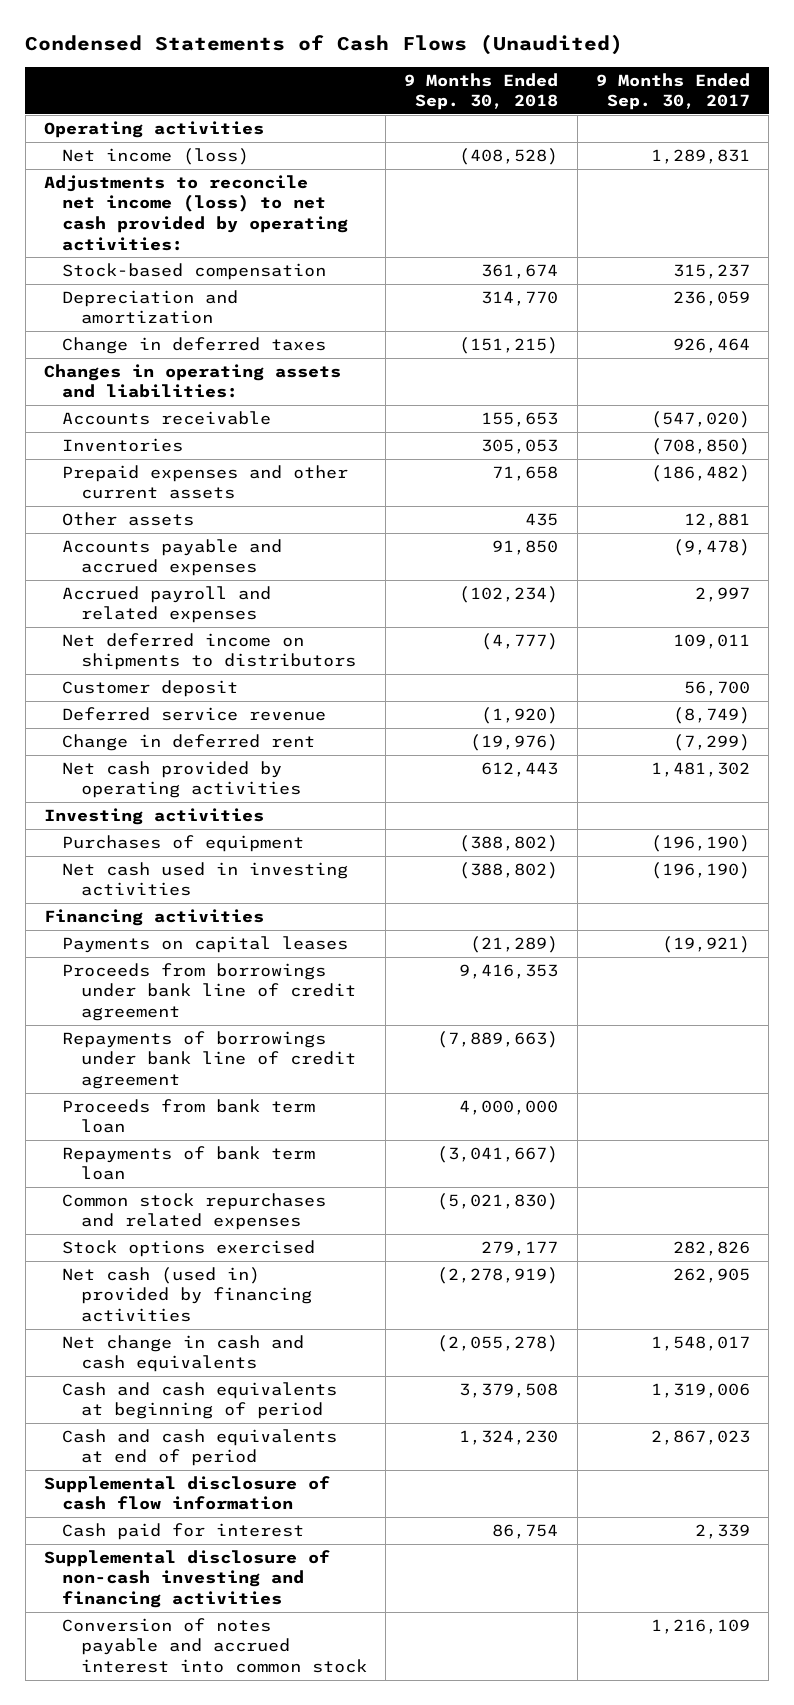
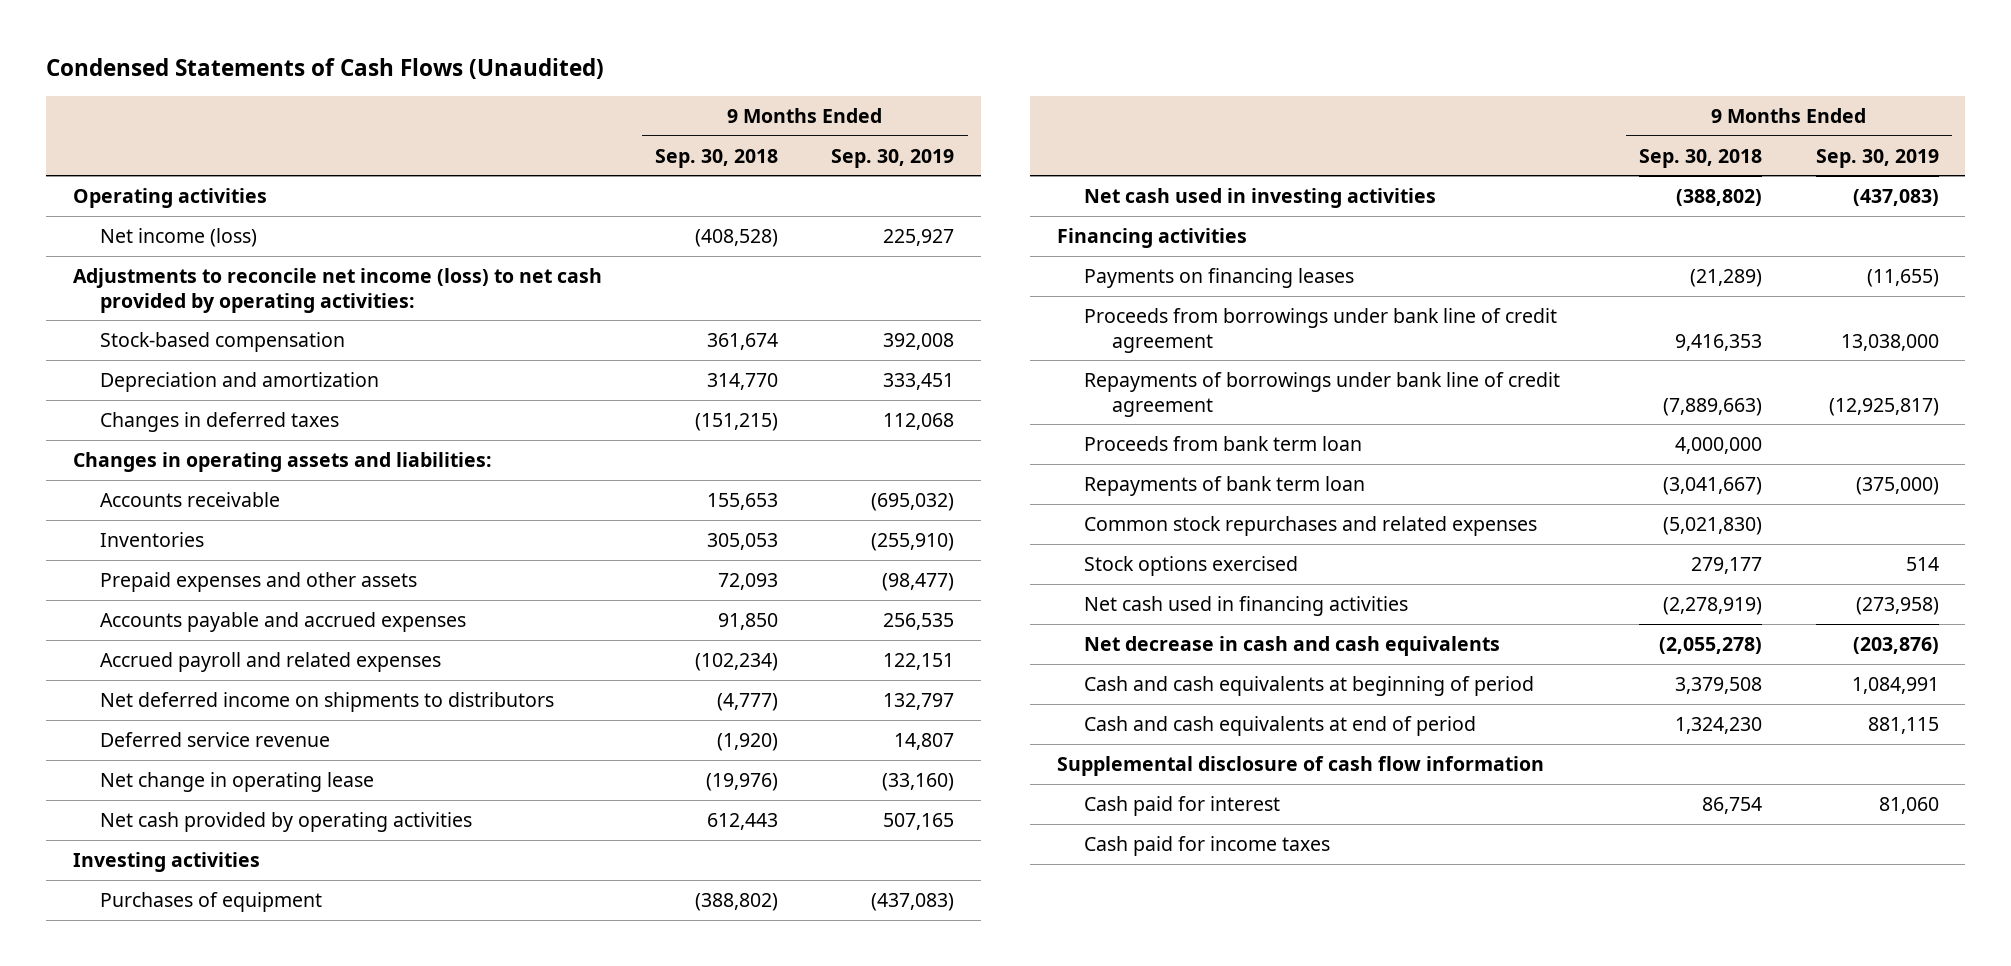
- | 9 Months Ended Sep. 30, 2018 | 9 Months Ended Sep. 30, 2017
+ | 9 Months Ended Sep. 30, 2018 | 9 Months Ended Sep. 30, 2019
- Change in deferred taxes | (151,215) | 926,464
+ Changes in deferred taxes | (151,215) | 112,068
- Prepaid expenses and other current assets | 71,658 | (186,482)
- Other assets | 435 | 12,881
+ Prepaid expenses and other assets | 72,093 | (98,477)
- Customer deposit | | 56,700
- Change in deferred rent | (19,976) | (7,299)
+ Net change in operating lease | (19,976) | (33,160)
- Payments on capital leases | (21,289) | (19,921)
+ Payments on financing leases | (21,289) | (11,655)
- Net cash (used in) provided by financing activities | (2,278,919) | 262,905
- Net change in cash and cash equivalents | (2,055,278) | 1,548,017
+ Net cash used in financing activities | (2,278,919) | (273,958)
+ Net decrease in cash and cash equivalents | (2,055,278) | (203,876)
- Supplemental disclosure of non-cash investing and financing activities
- Conversion of notes payable and accrued interest into common stock | | 1,216,109
+ Cash paid for income taxes

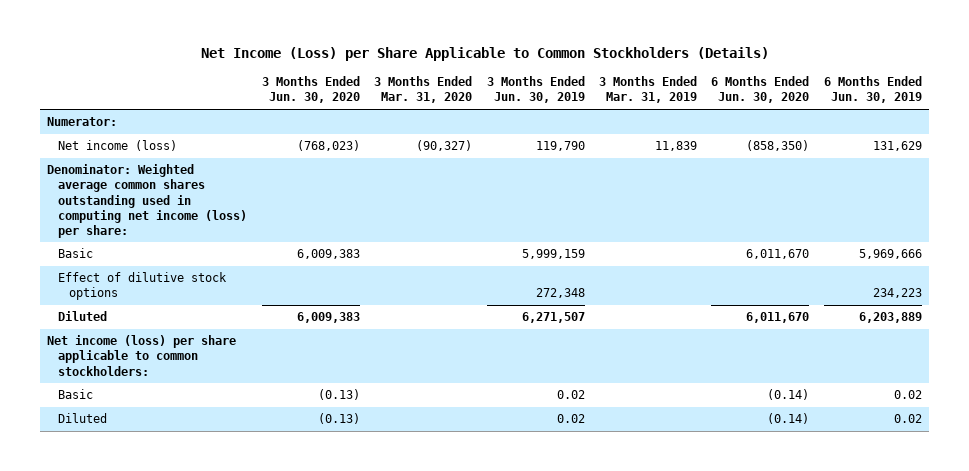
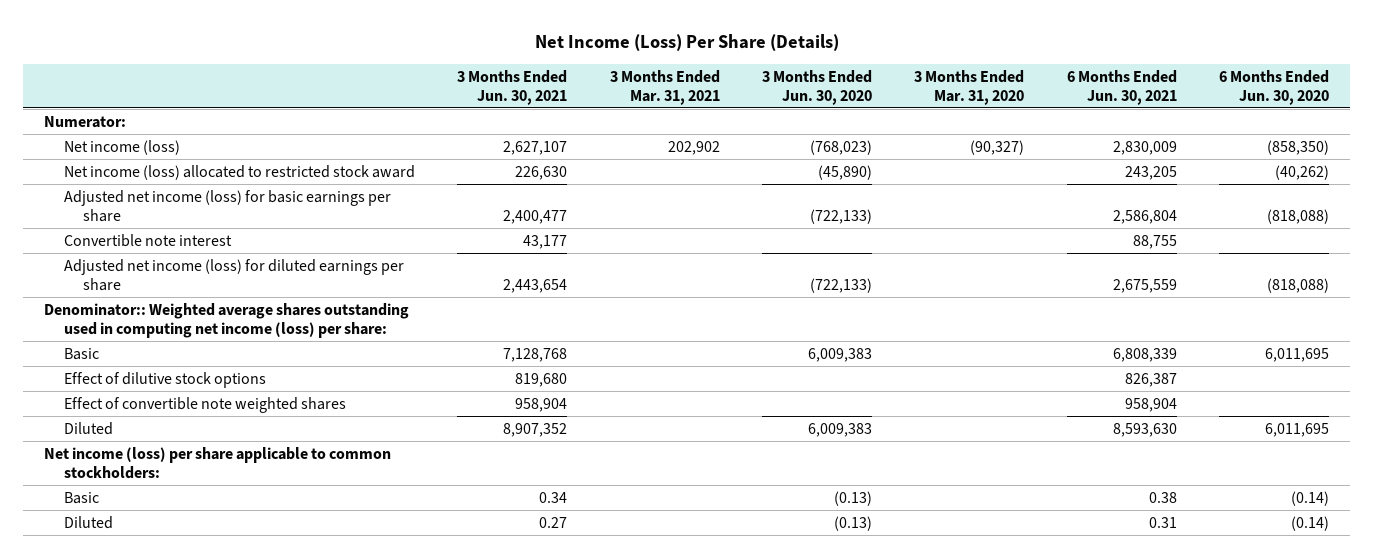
- Net Income (Loss) per Share Applicable to Common Stockholders (Details)
+ Net Income (Loss) Per Share (Details)
- | 3 Months Ended Jun. 30, 2020 | 3 Months Ended Mar. 31, 2020 | 3 Months Ended Jun. 30, 2019 | 3 Months Ended Mar. 31, 2019 | 6 Months Ended Jun. 30, 2020 | 6 Months Ended Jun. 30, 2019
+ | 3 Months Ended Jun. 30, 2021 | 3 Months Ended Mar. 31, 2021 | 3 Months Ended Jun. 30, 2020 | 3 Months Ended Mar. 31, 2020 | 6 Months Ended Jun. 30, 2021 | 6 Months Ended Jun. 30, 2020
- Denominator: Weighted average common shares outstanding used in computing net income (loss) per share:
- Basic | 6,009,383 | | 5,999,159 | | 6,011,670 | 5,969,666
+ Net income (loss) allocated to restricted stock award | 226,630 | | (45,890) | | 243,205 | (40,262)
+ Adjusted net income (loss) for basic earnings per share | 2,400,477 | | (722,133) | | 2,586,804 | (818,088)
+ Convertible note interest | 43,177 | | | | 88,755 |
+ Adjusted net income (loss) for diluted earnings per share | 2,443,654 | | (722,133) | | 2,675,559 | (818,088)
+ Denominator:: Weighted average shares outstanding used in computing net income (loss) per share:
+ Basic | 7,128,768 | | 6,009,383 | | 6,808,339 | 6,011,695
- Diluted | 6,009,383 | | 6,271,507 | | 6,011,670 | 6,203,889
+ Effect of convertible note weighted shares | 958,904 | | | | 958,904 |
+ Diluted | 8,907,352 | | 6,009,383 | | 8,593,630 | 6,011,695

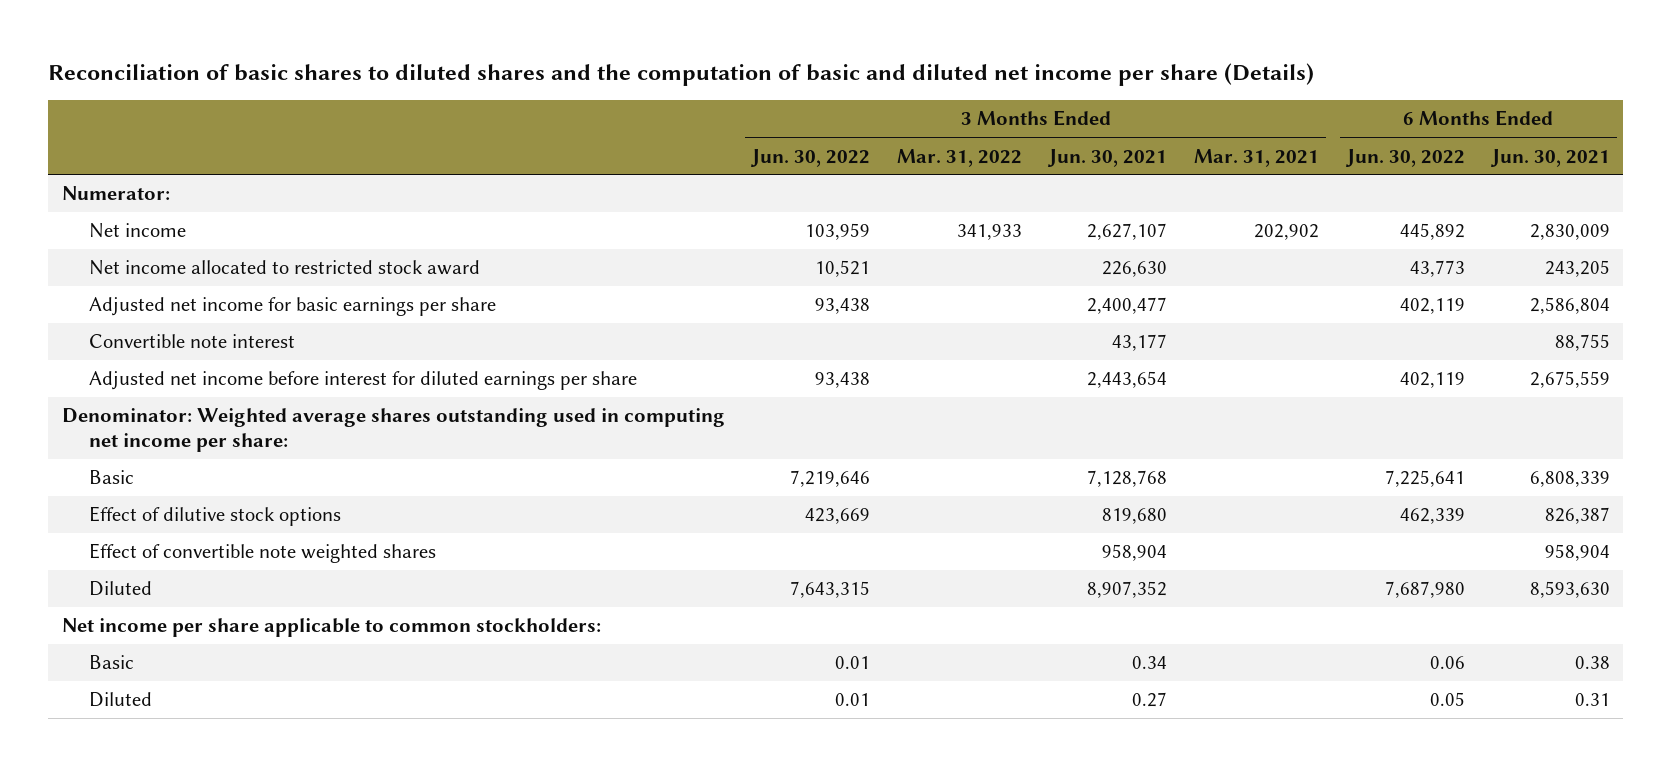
- Net Income (Loss) Per Share (Details)
+ Reconciliation of basic shares to diluted shares and the computation of basic and diluted net income per share (Details)
- | 3 Months Ended Jun. 30, 2021 | 3 Months Ended Mar. 31, 2021 | 3 Months Ended Jun. 30, 2020 | 3 Months Ended Mar. 31, 2020 | 6 Months Ended Jun. 30, 2021 | 6 Months Ended Jun. 30, 2020
+ | 3 Months Ended Jun. 30, 2022 | 3 Months Ended Mar. 31, 2022 | 3 Months Ended Jun. 30, 2021 | 3 Months Ended Mar. 31, 2021 | 6 Months Ended Jun. 30, 2022 | 6 Months Ended Jun. 30, 2021
- Net income (loss) | 2,627,107 | 202,902 | (768,023) | (90,327) | 2,830,009 | (858,350)
- Net income (loss) allocated to restricted stock award | 226,630 | | (45,890) | | 243,205 | (40,262)
- Adjusted net income (loss) for basic earnings per share | 2,400,477 | | (722,133) | | 2,586,804 | (818,088)
+ Net income | 103,959 | 341,933 | 2,627,107 | 202,902 | 445,892 | 2,830,009
+ Net income allocated to restricted stock award | 10,521 | | 226,630 | | 43,773 | 243,205
+ Adjusted net income for basic earnings per share | 93,438 | | 2,400,477 | | 402,119 | 2,586,804
- Adjusted net income (loss) for diluted earnings per share | 2,443,654 | | (722,133) | | 2,675,559 | (818,088)
- Denominator:: Weighted average shares outstanding used in computing net income (loss) per share:
+ Adjusted net income before interest for diluted earnings per share | 93,438 | | 2,443,654 | | 402,119 | 2,675,559
+ Denominator: Weighted average shares outstanding used in computing net income per share:
- Net income (loss) per share applicable to common stockholders:
+ Net income per share applicable to common stockholders:

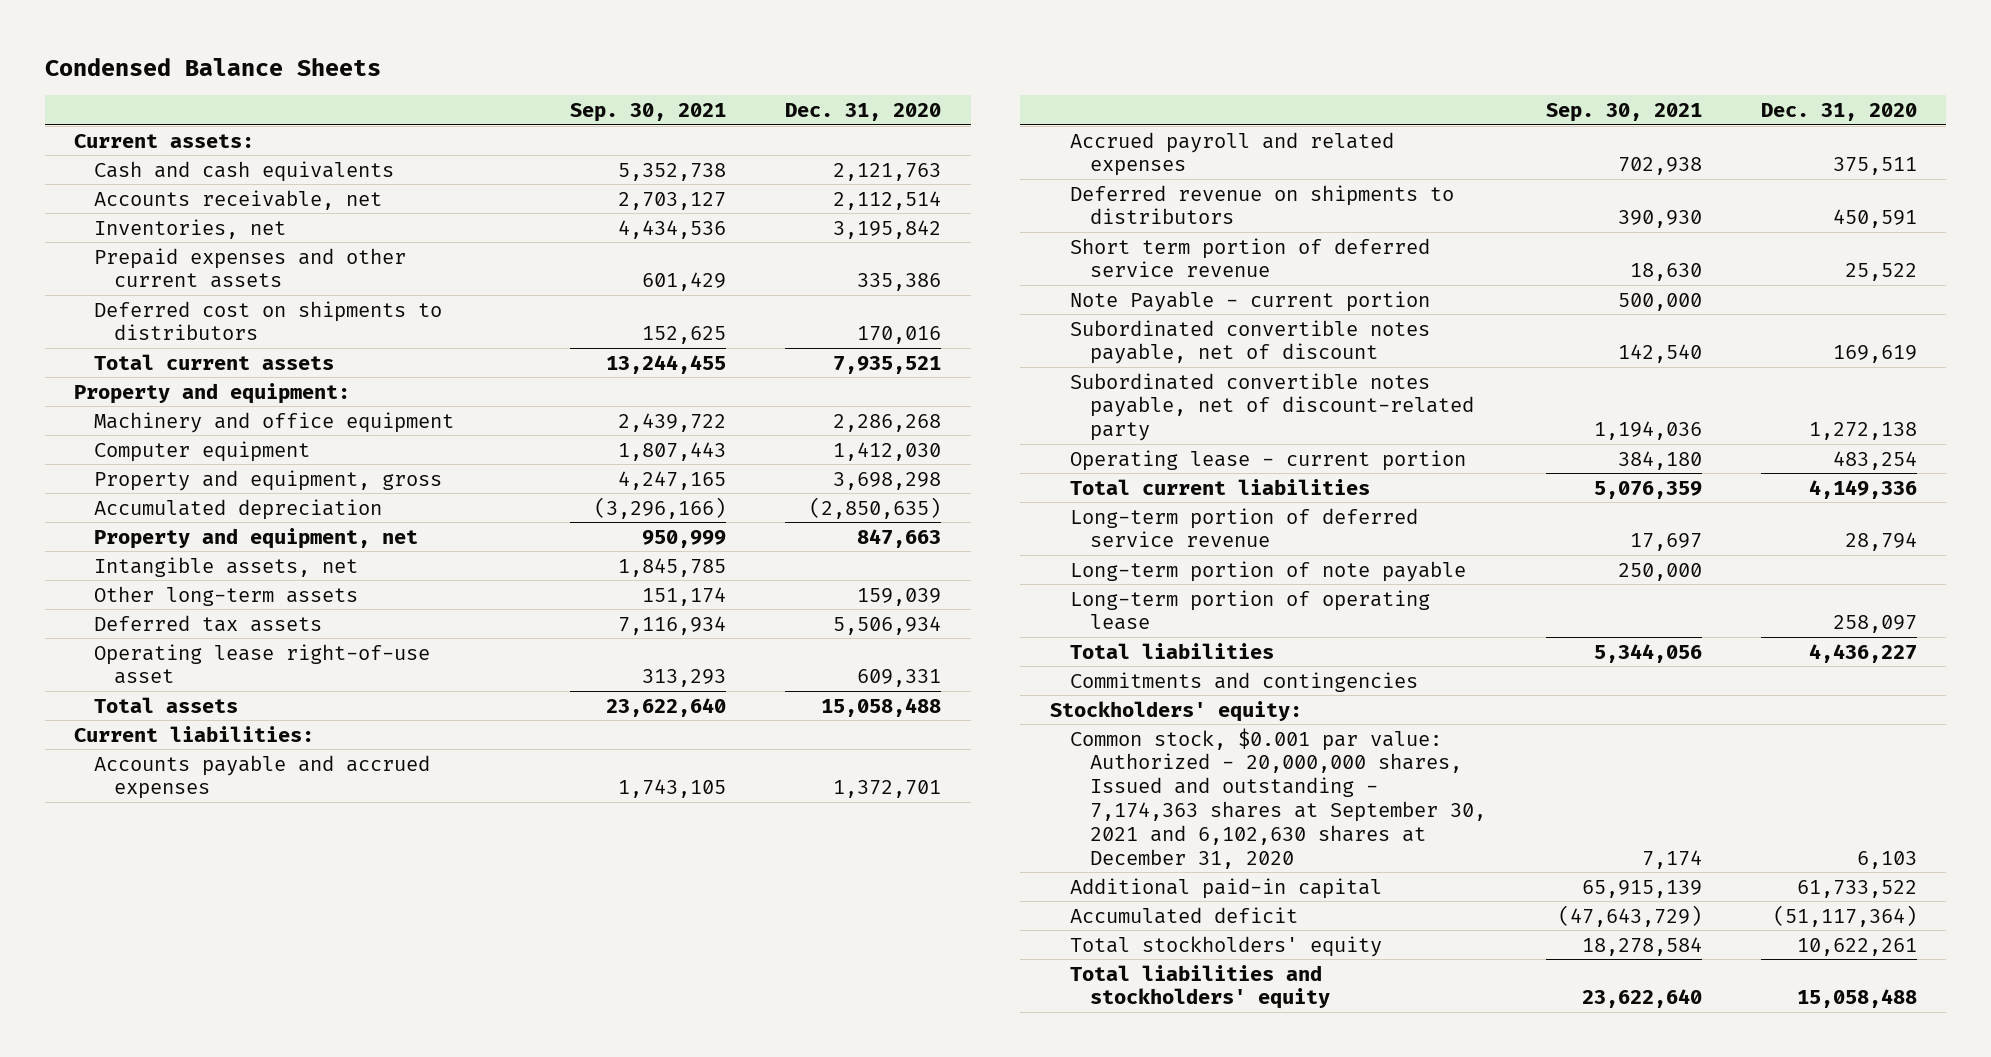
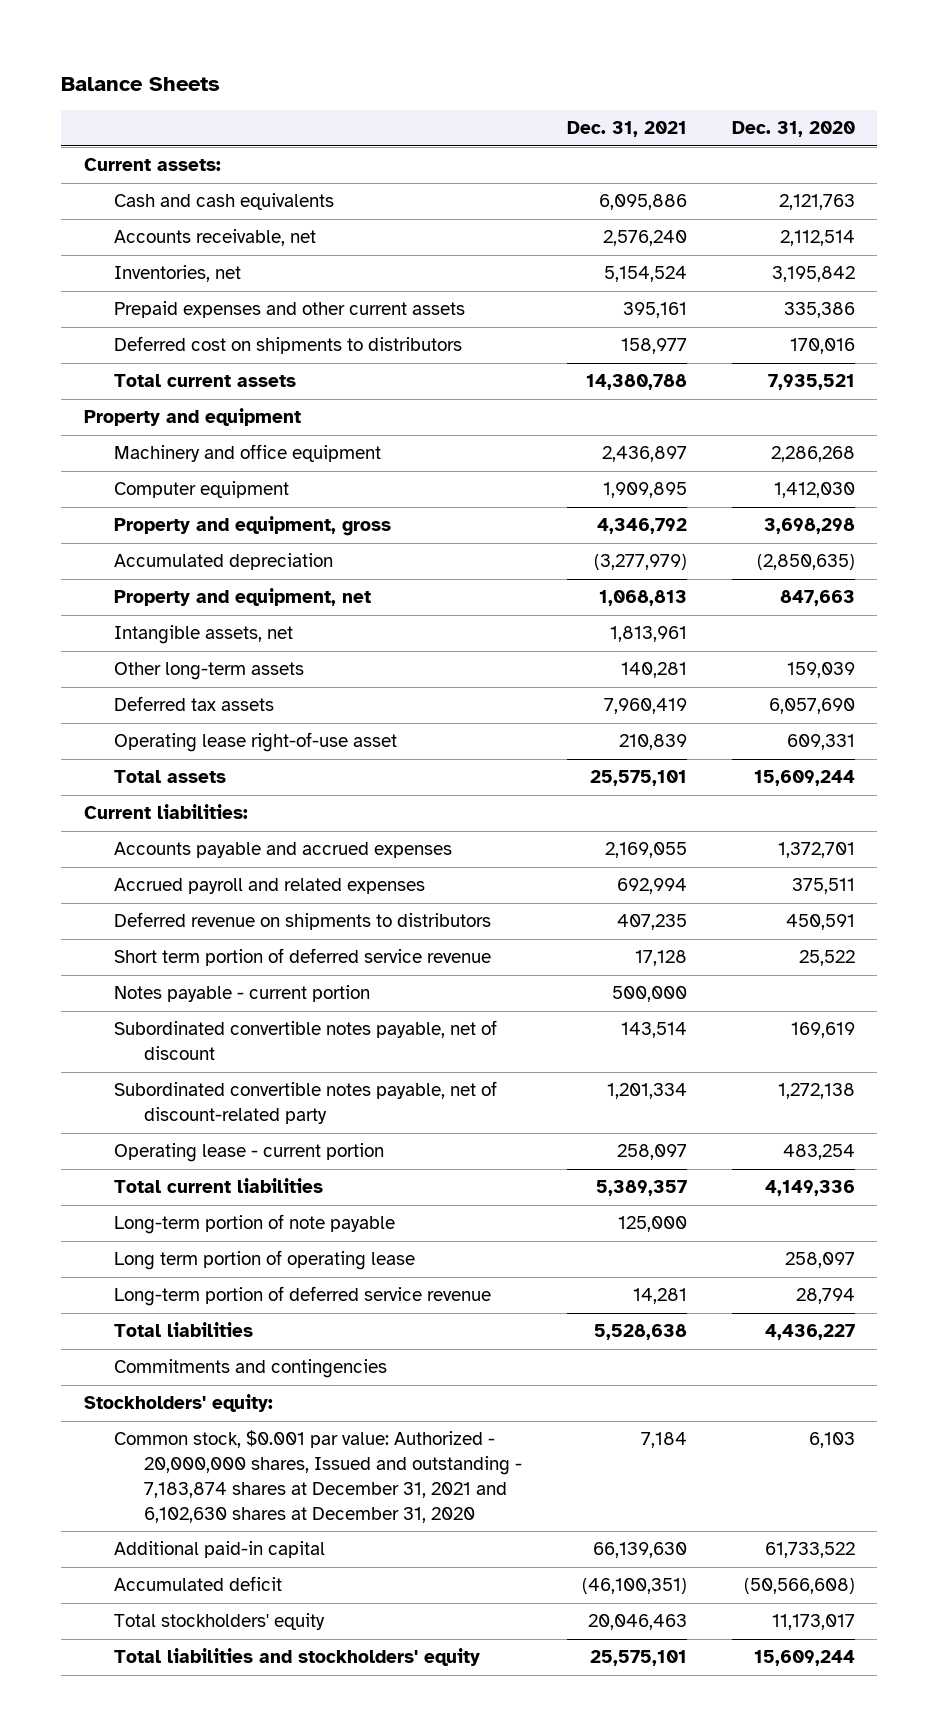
- Condensed Balance Sheets
+ Balance Sheets
- | Sep. 30, 2021 | Dec. 31, 2020
+ | Dec. 31, 2021 | Dec. 31, 2020
- Property and equipment:
+ Property and equipment
- Deferred tax assets | 7,116,934 | 5,506,934
+ Deferred tax assets | 7,960,419 | 6,057,690
- Total assets | 23,622,640 | 15,058,488
+ Total assets | 25,575,101 | 15,609,244
- Note Payable - current portion | 500,000 |
+ Notes payable - current portion | 500,000 |
- Long-term portion of operating lease | | 258,097
+ Long term portion of operating lease | | 258,097
moved down: Long-term portion of deferred service revenue | 14,281 | 28,794
- Common stock, $0.001 par value: Authorized - 20,000,000 shares, Issued and outstanding - 7,174,363 shares at September 30, 2021 and 6,102,630 shares at December 31, 2020 | 7,174 | 6,103
+ Common stock, $0.001 par value: Authorized - 20,000,000 shares, Issued and outstanding - 7,183,874 shares at December 31, 2021 and 6,102,630 shares at December 31, 2020 | 7,184 | 6,103
- Accumulated deficit | (47,643,729) | (51,117,364)
- Total stockholders' equity | 18,278,584 | 10,622,261
- Total liabilities and stockholders' equity | 23,622,640 | 15,058,488
+ Accumulated deficit | (46,100,351) | (50,566,608)
+ Total stockholders' equity | 20,046,463 | 11,173,017
+ Total liabilities and stockholders' equity | 25,575,101 | 15,609,244

